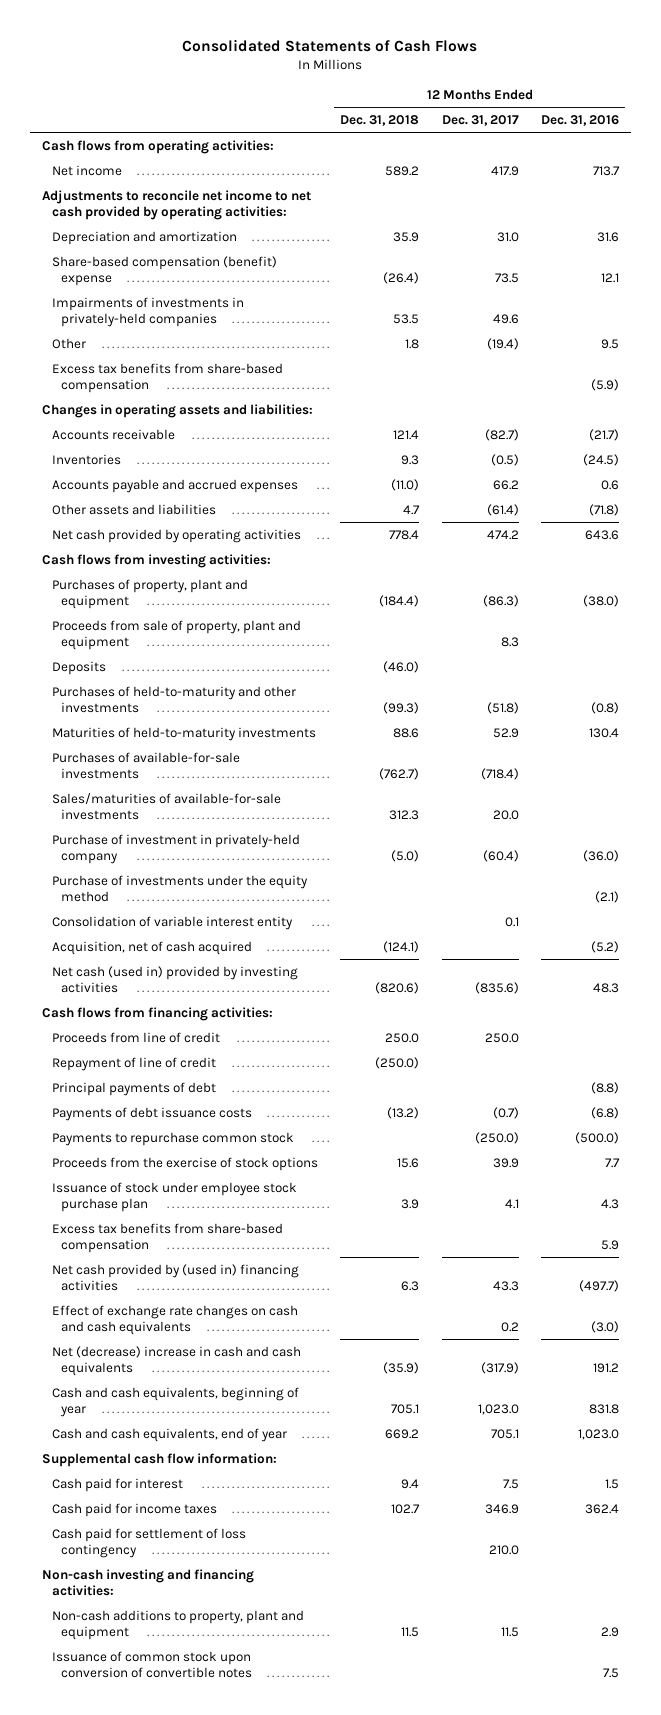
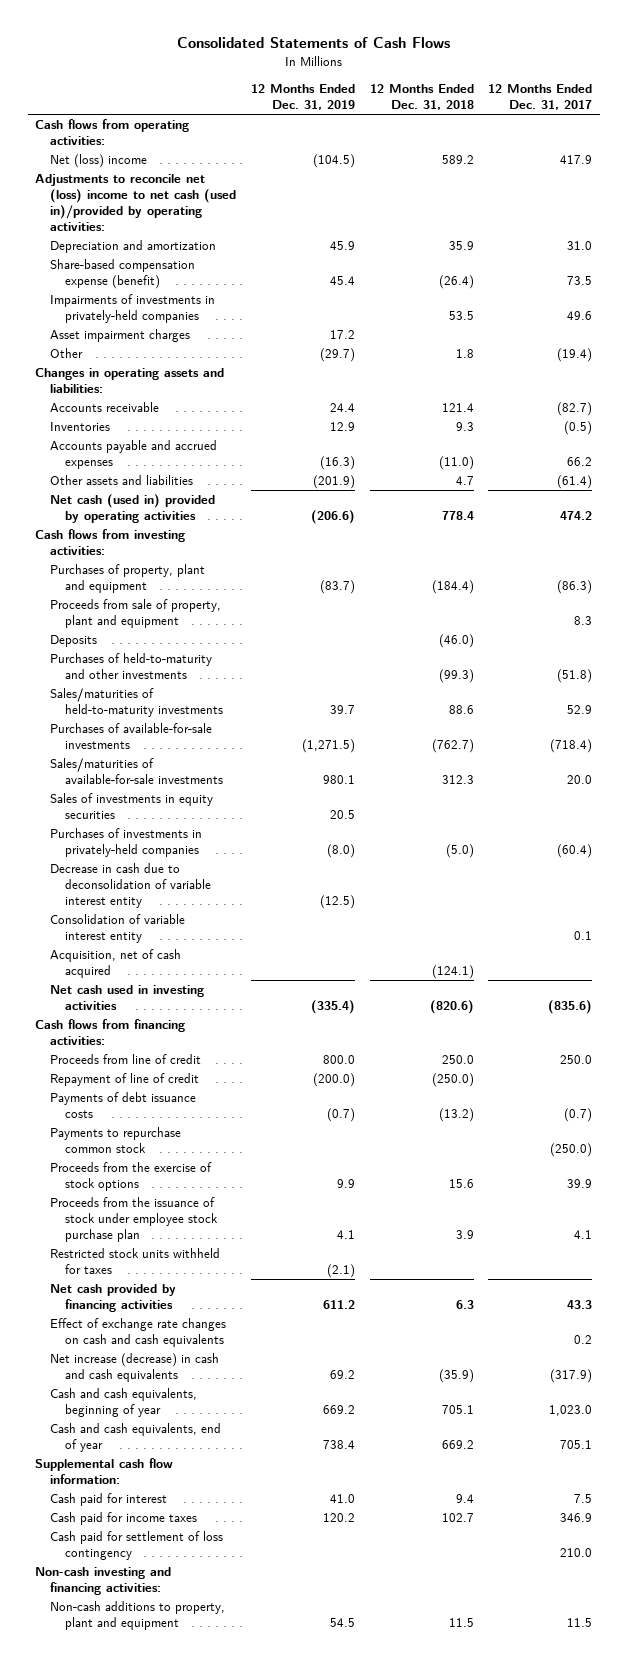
- | 12 Months Ended Dec. 31, 2018 | 12 Months Ended Dec. 31, 2017 | 12 Months Ended Dec. 31, 2016
+ | 12 Months Ended Dec. 31, 2019 | 12 Months Ended Dec. 31, 2018 | 12 Months Ended Dec. 31, 2017
- Net income | 589.2 | 417.9 | 713.7
- Adjustments to reconcile net income to net cash provided by operating activities:
+ Net (loss) income | (104.5) | 589.2 | 417.9
+ Adjustments to reconcile net (loss) income to net cash (used in)/provided by operating activities:
- Share-based compensation (benefit) expense | (26.4) | 73.5 | 12.1
+ Share-based compensation expense (benefit) | 45.4 | (26.4) | 73.5
+ Asset impairment charges | 17.2 | |
- Excess tax benefits from share-based compensation | | | (5.9)
- Net cash provided by operating activities | 778.4 | 474.2 | 643.6
+ Net cash (used in) provided by operating activities | (206.6) | 778.4 | 474.2
- Maturities of held-to-maturity investments | 88.6 | 52.9 | 130.4
+ Sales/maturities of held-to-maturity investments | 39.7 | 88.6 | 52.9
- Purchase of investment in privately-held company | (5.0) | (60.4) | (36.0)
- Purchase of investments under the equity method | | | (2.1)
+ Sales of investments in equity securities | 20.5 | |
+ Purchases of investments in privately-held companies | (8.0) | (5.0) | (60.4)
+ Decrease in cash due to deconsolidation of variable interest entity | (12.5) | |
- Net cash (used in) provided by investing activities | (820.6) | (835.6) | 48.3
+ Net cash used in investing activities | (335.4) | (820.6) | (835.6)
- Principal payments of debt | | | (8.8)
- Issuance of stock under employee stock purchase plan | 3.9 | 4.1 | 4.3
- Excess tax benefits from share-based compensation | | | 5.9
- Net cash provided by (used in) financing activities | 6.3 | 43.3 | (497.7)
+ Proceeds from the issuance of stock under employee stock purchase plan | 4.1 | 3.9 | 4.1
+ Restricted stock units withheld for taxes | (2.1) | |
+ Net cash provided by financing activities | 611.2 | 6.3 | 43.3
- Net (decrease) increase in cash and cash equivalents | (35.9) | (317.9) | 191.2
+ Net increase (decrease) in cash and cash equivalents | 69.2 | (35.9) | (317.9)
- Issuance of common stock upon conversion of convertible notes | | | 7.5

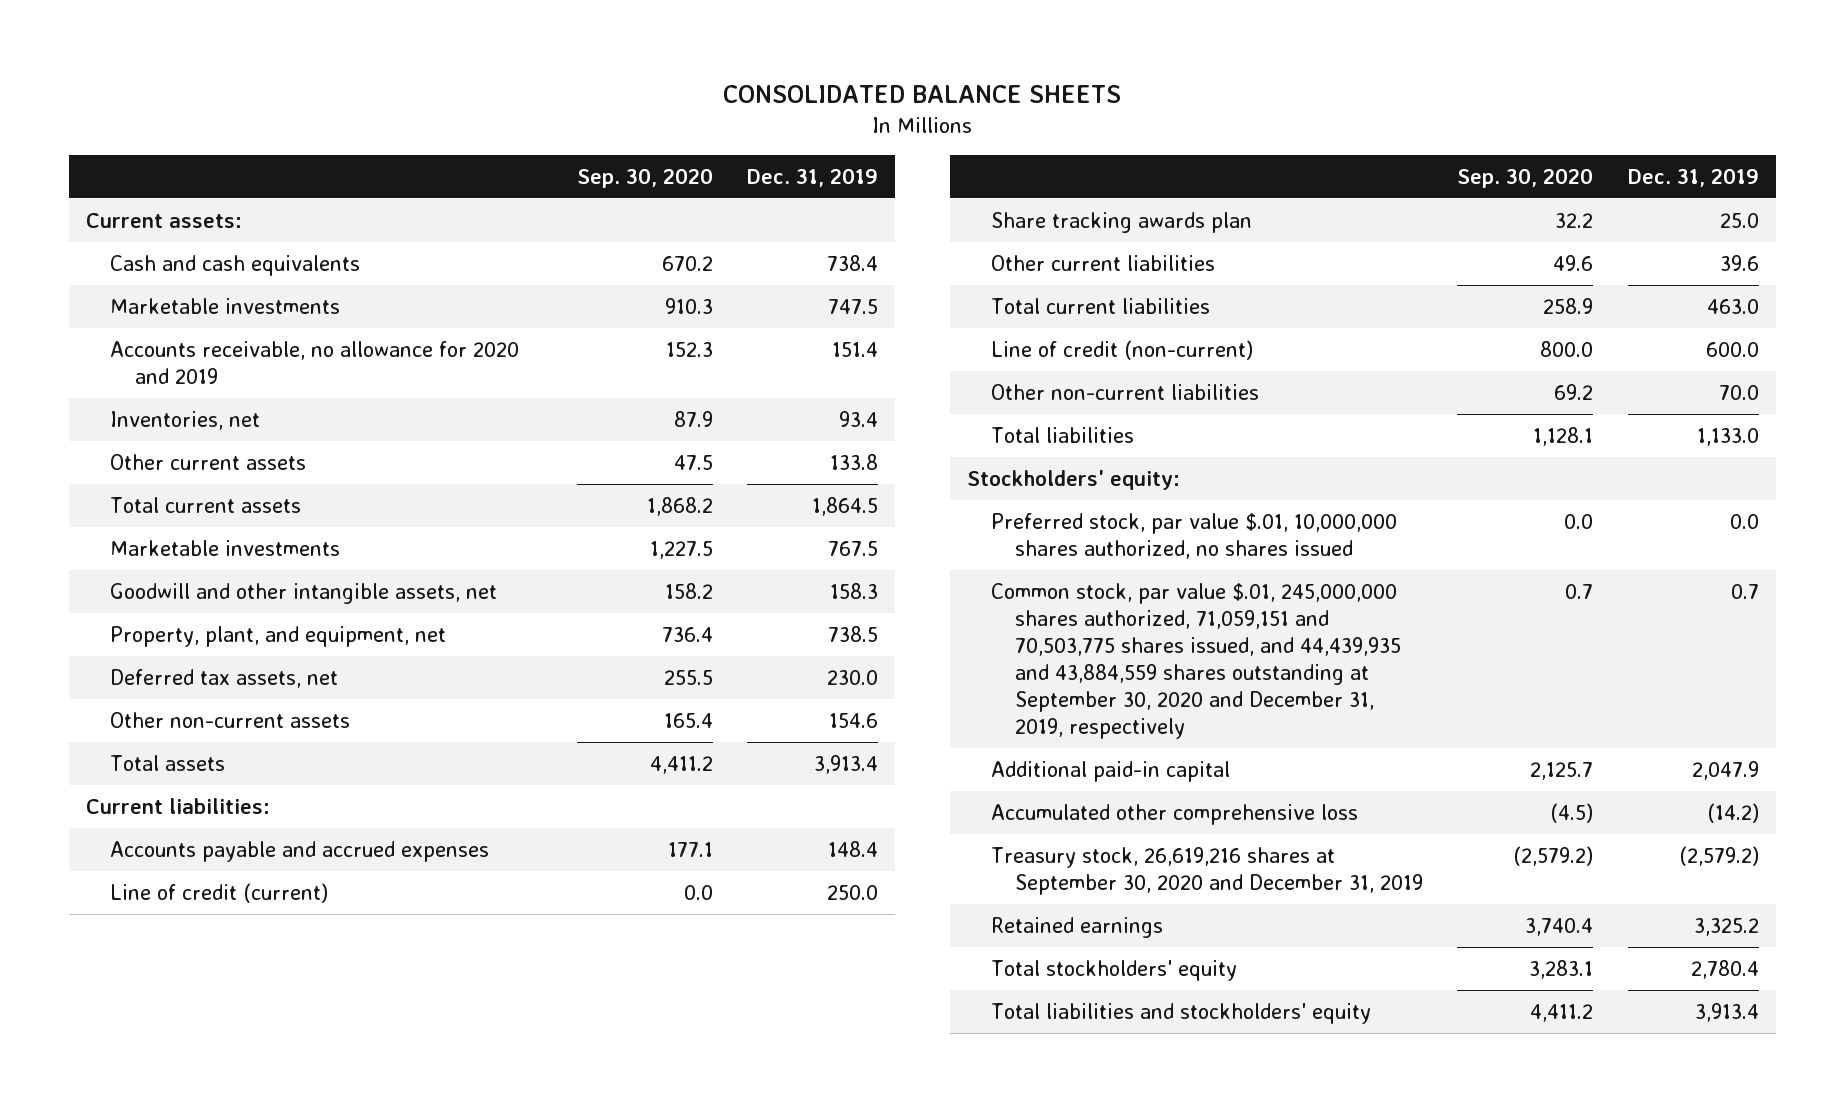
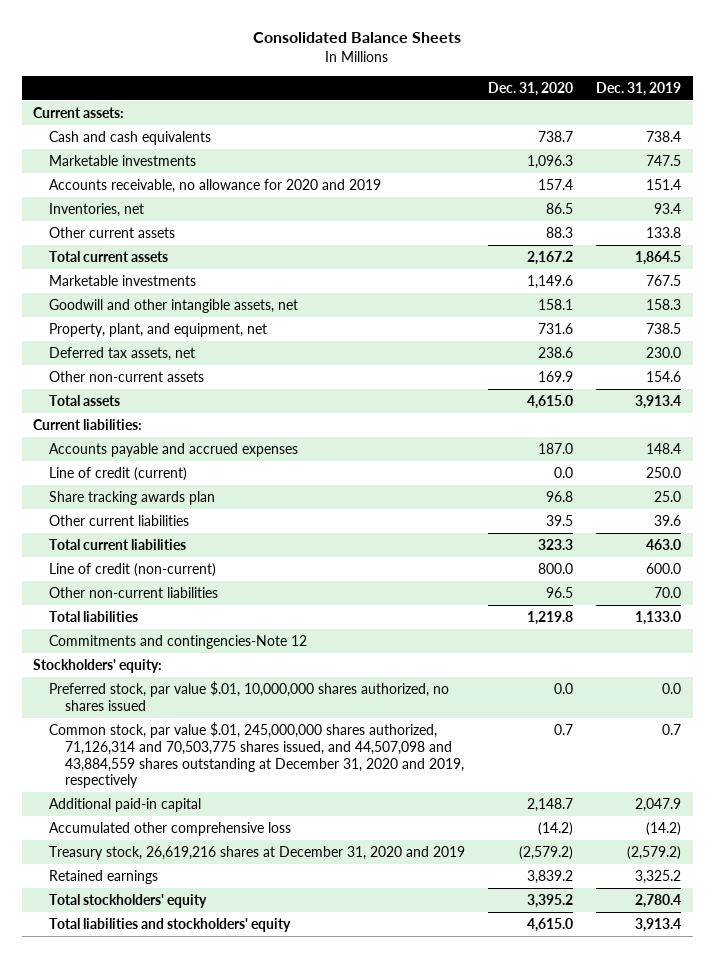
- CONSOLIDATED BALANCE SHEETS
+ Consolidated Balance Sheets
- | Sep. 30, 2020 | Dec. 31, 2019
+ | Dec. 31, 2020 | Dec. 31, 2019
+ Commitments and contingencies-Note 12
- Common stock, par value $.01, 245,000,000 shares authorized, 71,059,151 and 70,503,775 shares issued, and 44,439,935 and 43,884,559 shares outstanding at September 30, 2020 and December 31, 2019, respectively | 0.7 | 0.7
+ Common stock, par value $.01, 245,000,000 shares authorized, 71,126,314 and 70,503,775 shares issued, and 44,507,098 and 43,884,559 shares outstanding at December 31, 2020 and 2019, respectively | 0.7 | 0.7
- Treasury stock, 26,619,216 shares at September 30, 2020 and December 31, 2019 | (2,579.2) | (2,579.2)
+ Treasury stock, 26,619,216 shares at December 31, 2020 and 2019 | (2,579.2) | (2,579.2)

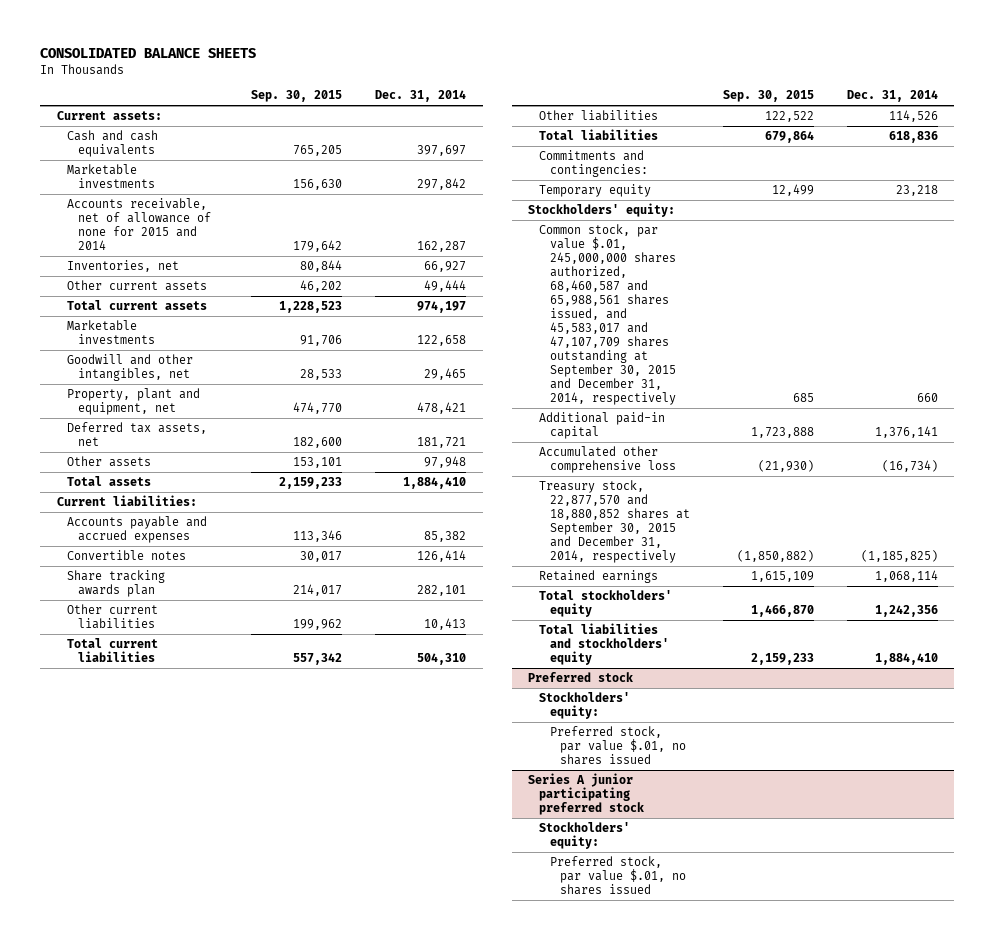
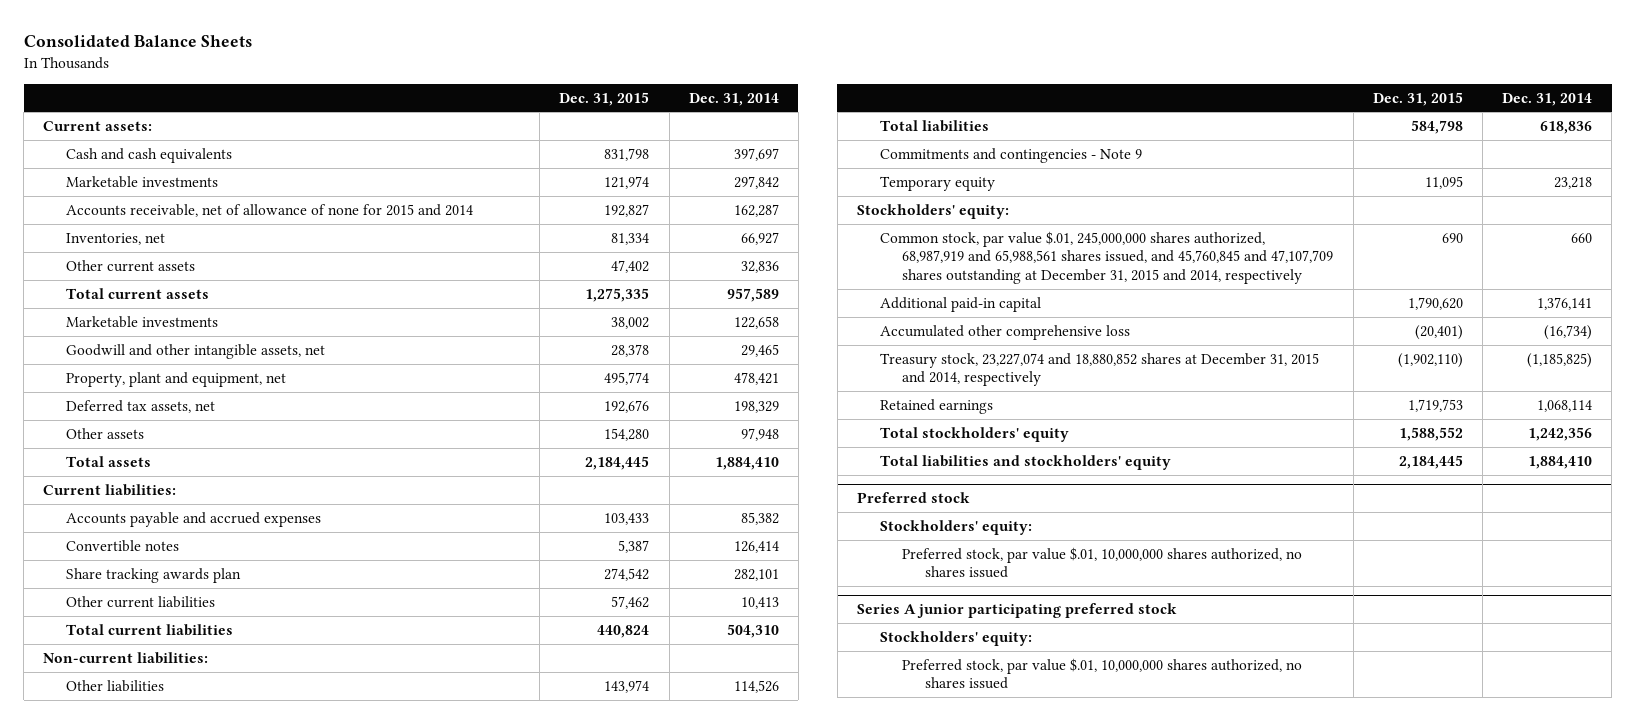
- CONSOLIDATED BALANCE SHEETS
+ Consolidated Balance Sheets
- | Sep. 30, 2015 | Dec. 31, 2014
+ | Dec. 31, 2015 | Dec. 31, 2014
- Other current assets | 46,202 | 49,444
- Total current assets | 1,228,523 | 974,197
+ Other current assets | 47,402 | 32,836
+ Total current assets | 1,275,335 | 957,589
- Goodwill and other intangibles, net | 28,533 | 29,465
+ Goodwill and other intangible assets, net | 28,378 | 29,465
- Deferred tax assets, net | 182,600 | 181,721
+ Deferred tax assets, net | 192,676 | 198,329
+ Non-current liabilities:
- Commitments and contingencies:
+ Commitments and contingencies - Note 9
- Common stock, par value $.01, 245,000,000 shares authorized, 68,460,587 and 65,988,561 shares issued, and 45,583,017 and 47,107,709 shares outstanding at September 30, 2015 and December 31, 2014, respectively | 685 | 660
+ Common stock, par value $.01, 245,000,000 shares authorized, 68,987,919 and 65,988,561 shares issued, and 45,760,845 and 47,107,709 shares outstanding at December 31, 2015 and 2014, respectively | 690 | 660
- Treasury stock, 22,877,570 and 18,880,852 shares at September 30, 2015 and December 31, 2014, respectively | (1,850,882) | (1,185,825)
+ Treasury stock, 23,227,074 and 18,880,852 shares at December 31, 2015 and 2014, respectively | (1,902,110) | (1,185,825)
@ Preferred stock
- Preferred stock, par value $.01, no shares issued
+ Preferred stock, par value $.01, 10,000,000 shares authorized, no shares issued
@ Series A junior participating preferred stock
- Preferred stock, par value $.01, no shares issued
+ Preferred stock, par value $.01, 10,000,000 shares authorized, no shares issued

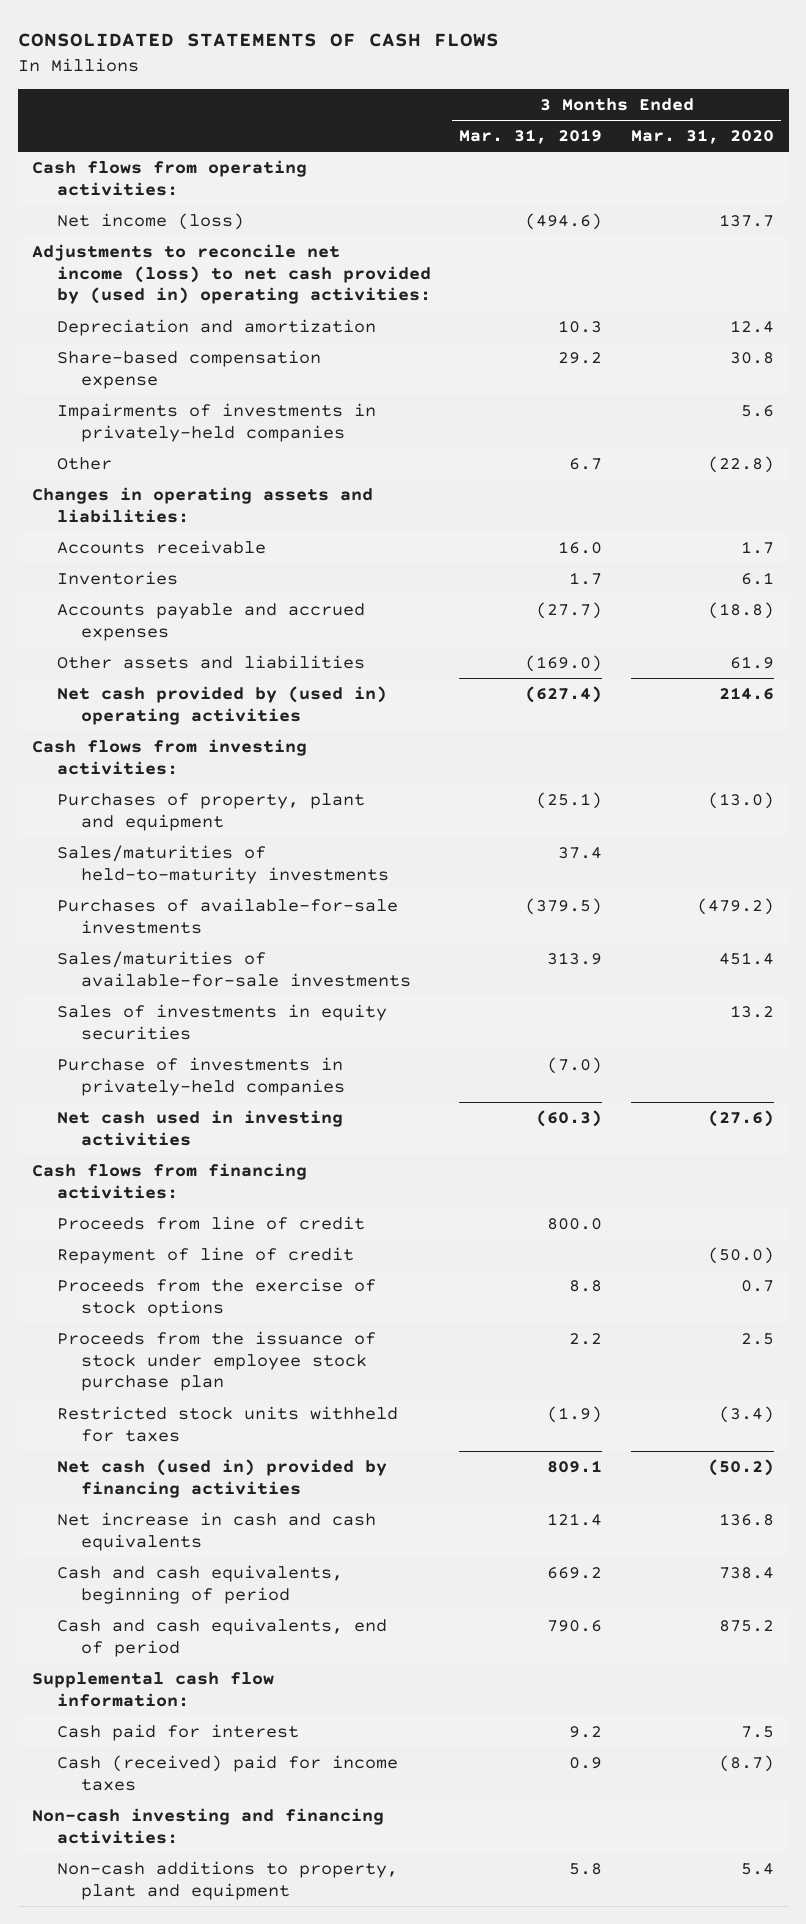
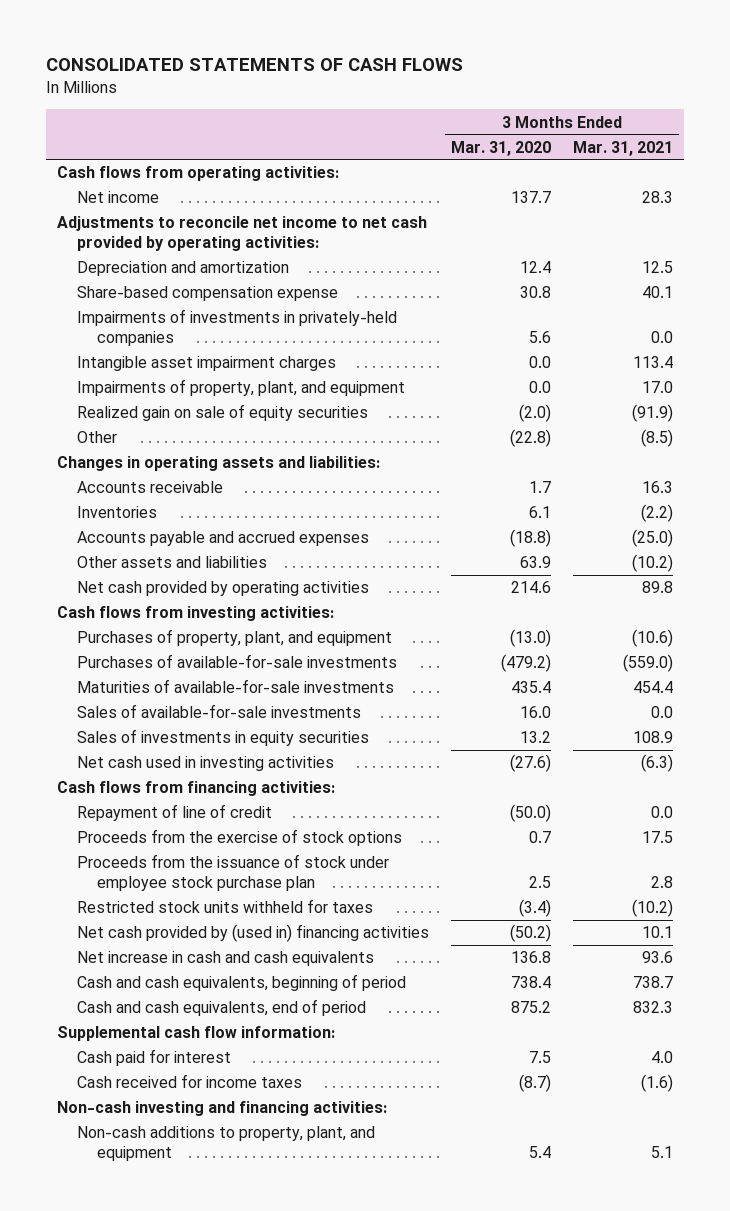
- | 3 Months Ended Mar. 31, 2019 | 3 Months Ended Mar. 31, 2020
+ | 3 Months Ended Mar. 31, 2020 | 3 Months Ended Mar. 31, 2021
- Net income (loss) | (494.6) | 137.7
- Adjustments to reconcile net income (loss) to net cash provided by (used in) operating activities:
+ Net income | 137.7 | 28.3
+ Adjustments to reconcile net income to net cash provided by operating activities:
+ Intangible asset impairment charges | 0.0 | 113.4
+ Impairments of property, plant, and equipment | 0.0 | 17.0
+ Realized gain on sale of equity securities | (2.0) | (91.9)
- Other assets and liabilities | (169.0) | 61.9
- Net cash provided by (used in) operating activities | (627.4) | 214.6
+ Other assets and liabilities | 63.9 | (10.2)
+ Net cash provided by operating activities | 214.6 | 89.8
- Purchases of property, plant and equipment | (25.1) | (13.0)
- Sales/maturities of held-to-maturity investments | 37.4 |
+ Purchases of property, plant, and equipment | (13.0) | (10.6)
- Sales/maturities of available-for-sale investments | 313.9 | 451.4
+ Maturities of available-for-sale investments | 435.4 | 454.4
+ Sales of available-for-sale investments | 16.0 | 0.0
- Purchase of investments in privately-held companies | (7.0) |
- Proceeds from line of credit | 800.0 |
- Net cash (used in) provided by financing activities | 809.1 | (50.2)
+ Net cash provided by (used in) financing activities | (50.2) | 10.1
- Cash (received) paid for income taxes | 0.9 | (8.7)
+ Cash received for income taxes | (8.7) | (1.6)
- Non-cash additions to property, plant and equipment | 5.8 | 5.4
+ Non-cash additions to property, plant, and equipment | 5.4 | 5.1

